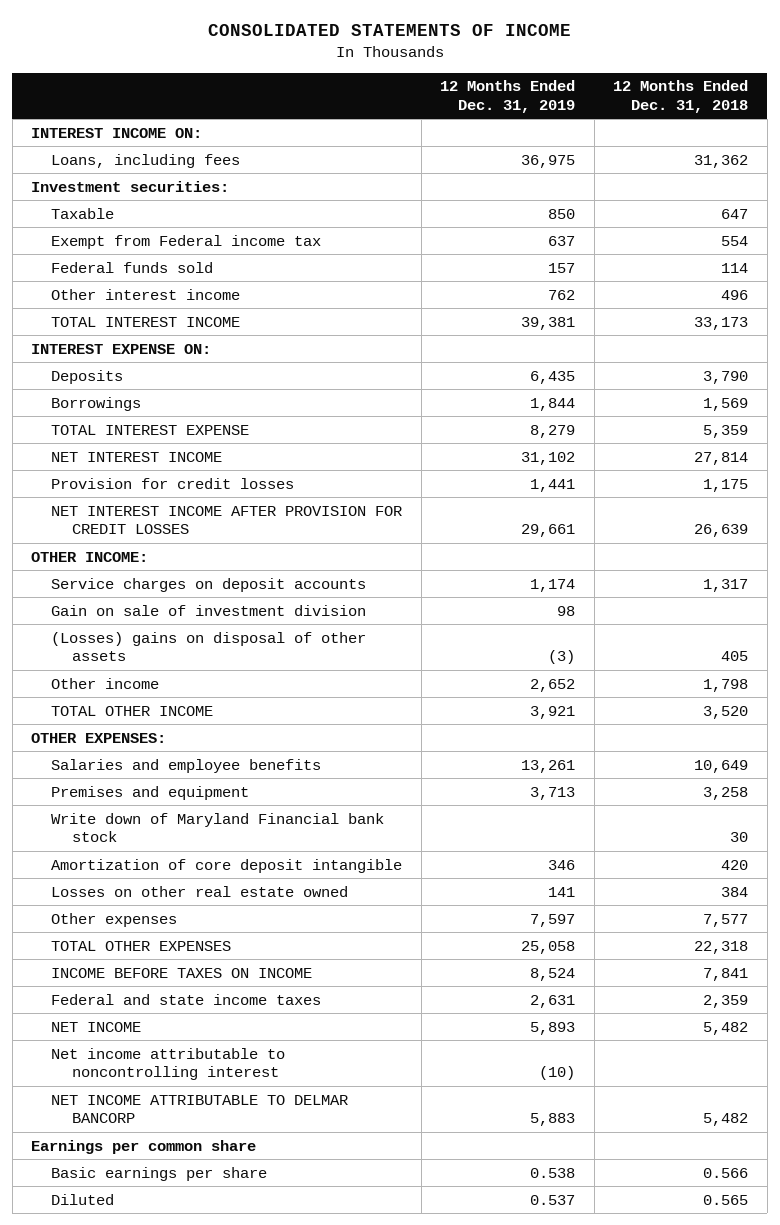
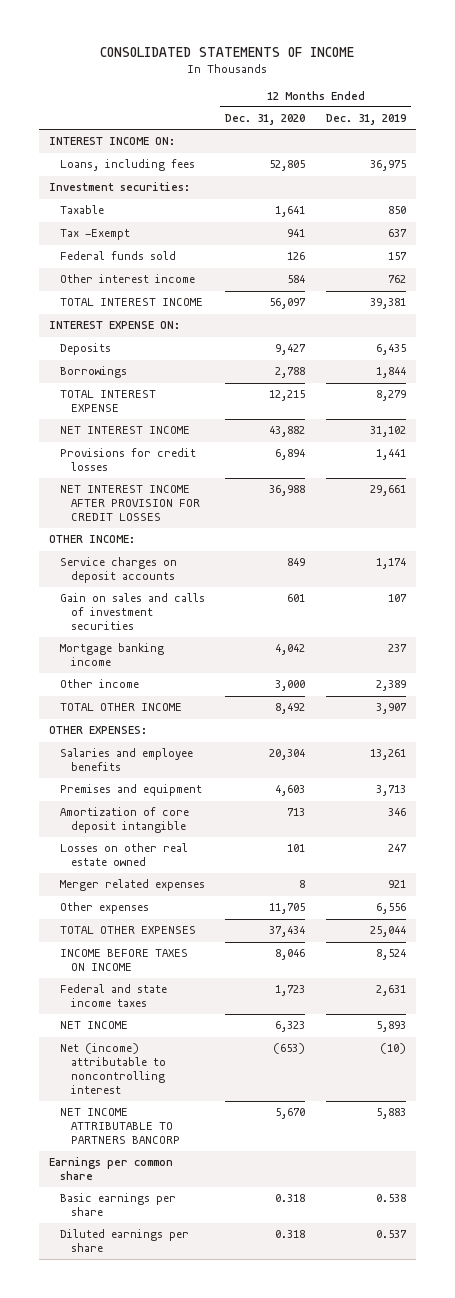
- | 12 Months Ended Dec. 31, 2019 | 12 Months Ended Dec. 31, 2018
+ | 12 Months Ended Dec. 31, 2020 | 12 Months Ended Dec. 31, 2019
- Exempt from Federal income tax | 637 | 554
+ Tax -Exempt | 941 | 637
- Provision for credit losses | 1,441 | 1,175
+ Provisions for credit losses | 6,894 | 1,441
- Gain on sale of investment division | 98 |
- (Losses) gains on disposal of other assets | (3) | 405
- Other income | 2,652 | 1,798
- TOTAL OTHER INCOME | 3,921 | 3,520
+ Gain on sales and calls of investment securities | 601 | 107
+ Mortgage banking income | 4,042 | 237
+ Other income | 3,000 | 2,389
+ TOTAL OTHER INCOME | 8,492 | 3,907
- Write down of Maryland Financial bank stock | | 30
- Losses on other real estate owned | 141 | 384
- Other expenses | 7,597 | 7,577
- TOTAL OTHER EXPENSES | 25,058 | 22,318
+ Losses on other real estate owned | 101 | 247
+ Merger related expenses | 8 | 921
+ Other expenses | 11,705 | 6,556
+ TOTAL OTHER EXPENSES | 37,434 | 25,044
- Net income attributable to noncontrolling interest | (10) |
- NET INCOME ATTRIBUTABLE TO DELMAR BANCORP | 5,883 | 5,482
+ Net (income) attributable to noncontrolling interest | (653) | (10)
+ NET INCOME ATTRIBUTABLE TO PARTNERS BANCORP | 5,670 | 5,883
- Diluted | 0.537 | 0.565
+ Diluted earnings per share | 0.318 | 0.537

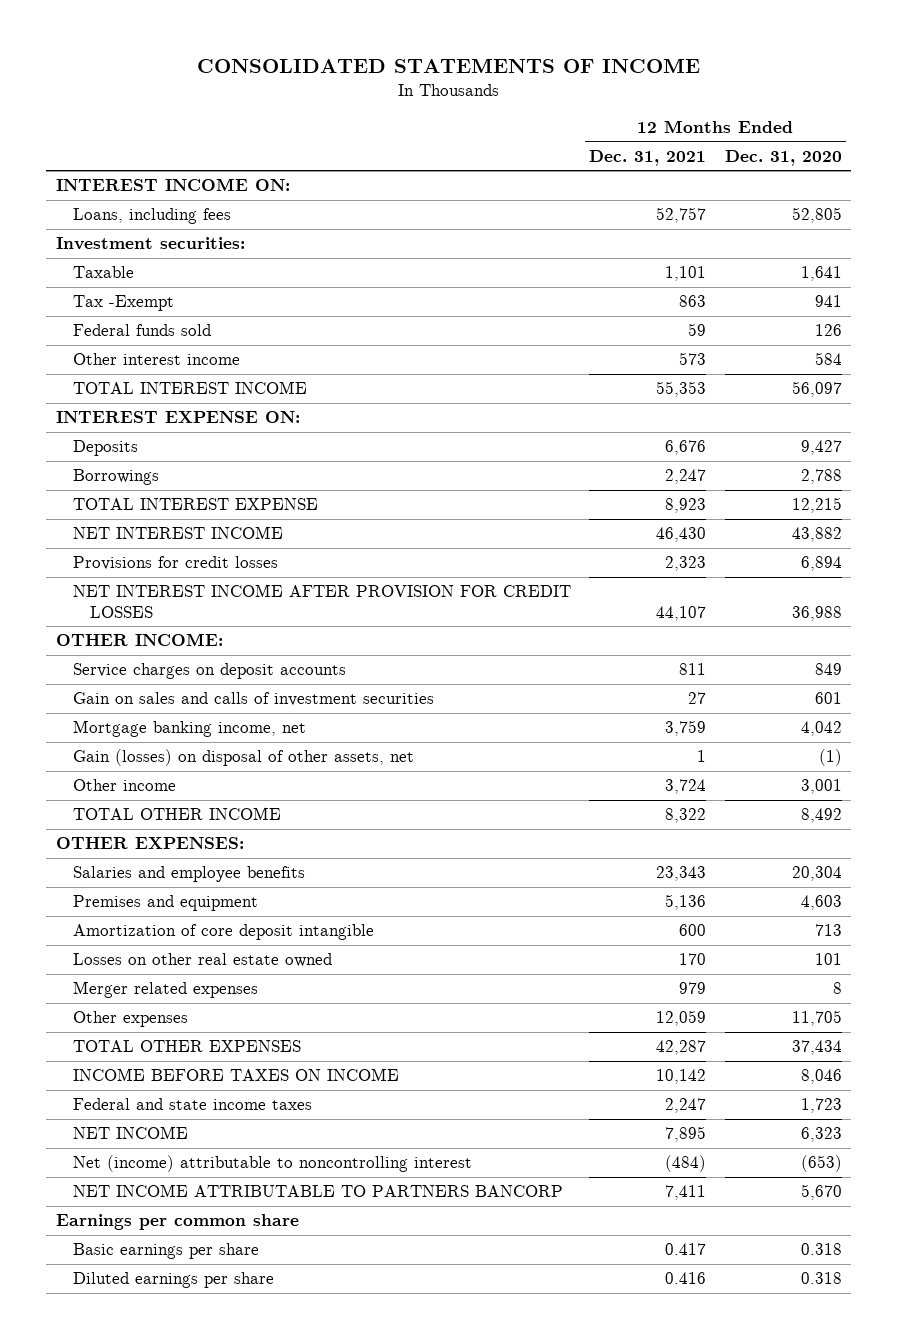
- | 12 Months Ended Dec. 31, 2020 | 12 Months Ended Dec. 31, 2019
+ | 12 Months Ended Dec. 31, 2021 | 12 Months Ended Dec. 31, 2020
- Mortgage banking income | 4,042 | 237
- Other income | 3,000 | 2,389
+ Mortgage banking income, net | 3,759 | 4,042
+ Gain (losses) on disposal of other assets, net | 1 | (1)
+ Other income | 3,724 | 3,001

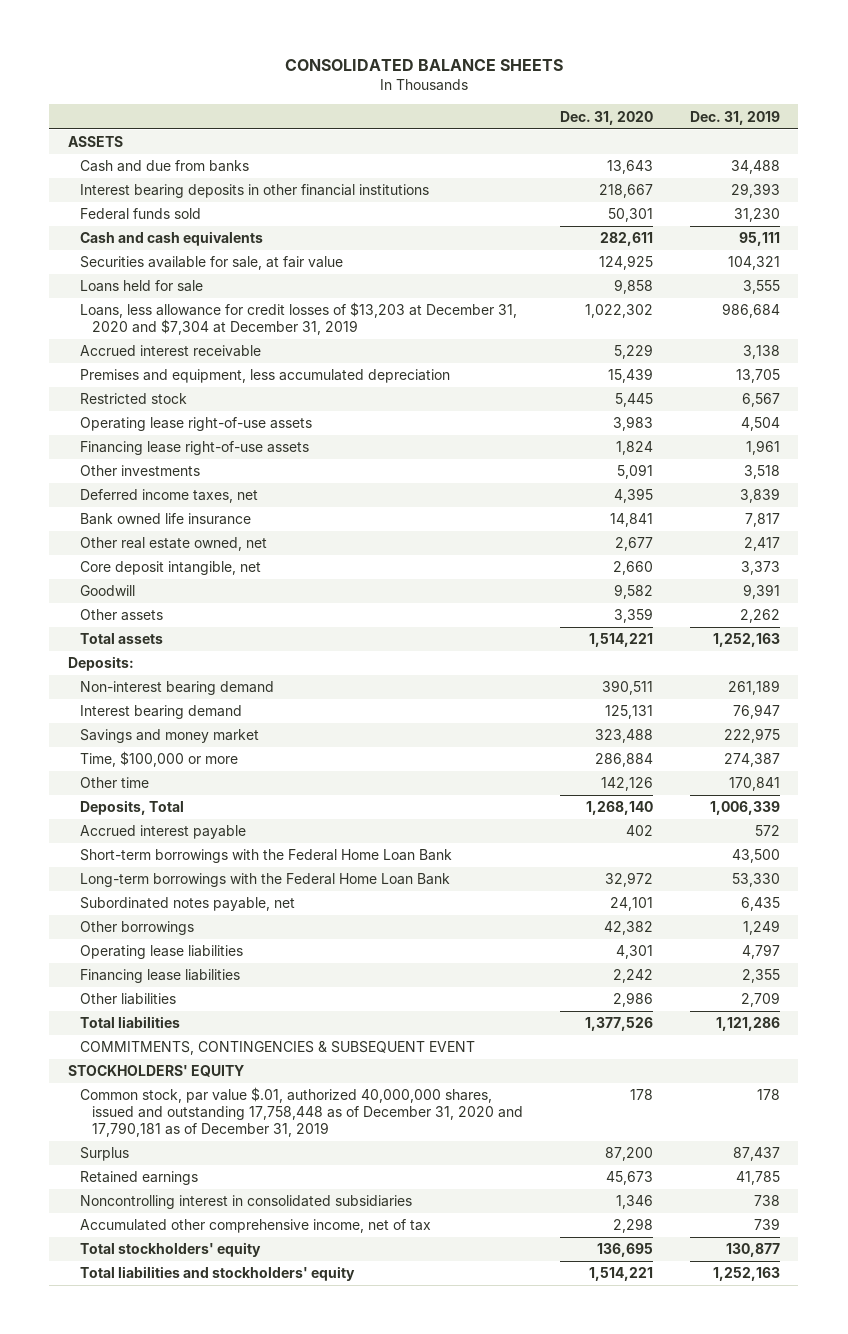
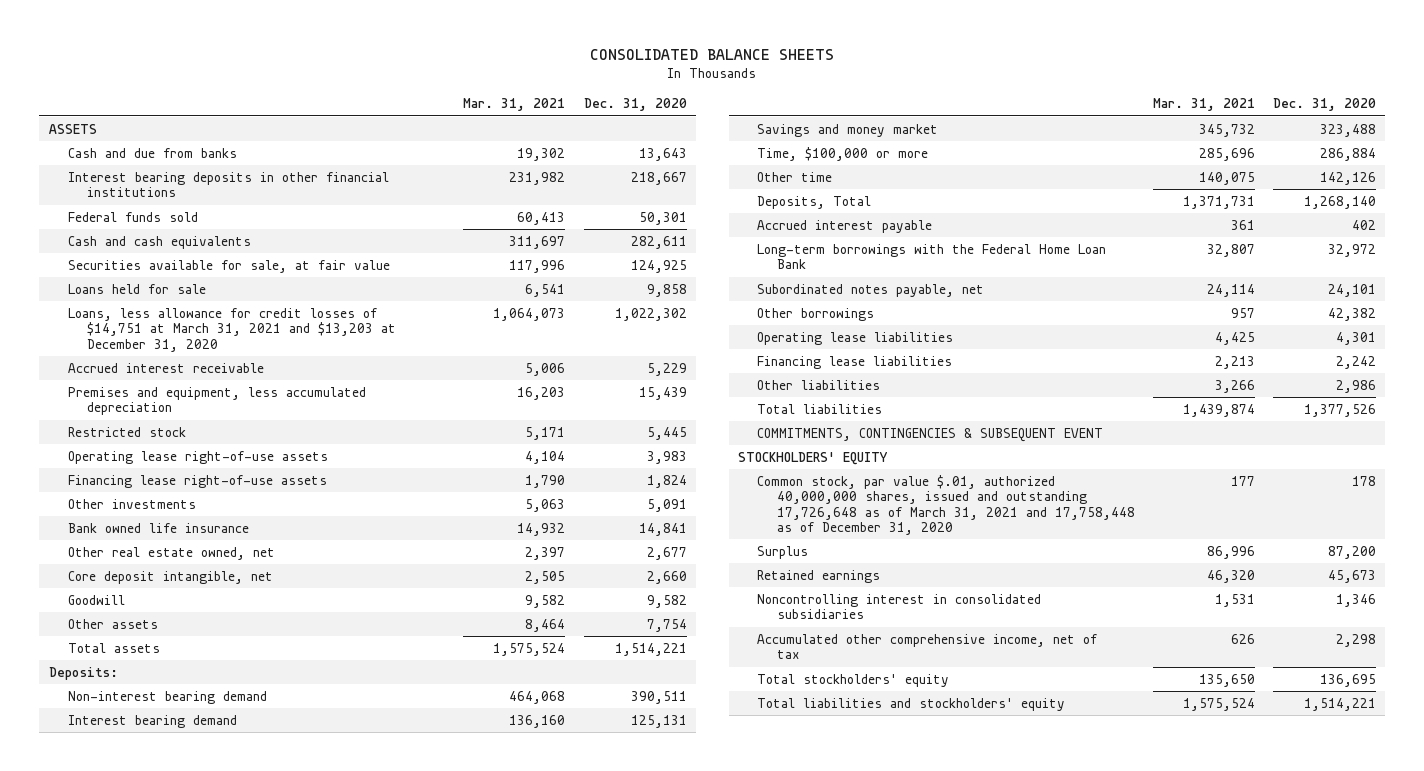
- | Dec. 31, 2020 | Dec. 31, 2019
+ | Mar. 31, 2021 | Dec. 31, 2020
- Loans, less allowance for credit losses of $13,203 at December 31, 2020 and $7,304 at December 31, 2019 | 1,022,302 | 986,684
+ Loans, less allowance for credit losses of $14,751 at March 31, 2021 and $13,203 at December 31, 2020 | 1,064,073 | 1,022,302
- Deferred income taxes, net | 4,395 | 3,839
- Other assets | 3,359 | 2,262
+ Other assets | 8,464 | 7,754
- Short-term borrowings with the Federal Home Loan Bank | | 43,500
- Common stock, par value $.01, authorized 40,000,000 shares, issued and outstanding 17,758,448 as of December 31, 2020 and 17,790,181 as of December 31, 2019 | 178 | 178
+ Common stock, par value $.01, authorized 40,000,000 shares, issued and outstanding 17,726,648 as of March 31, 2021 and 17,758,448 as of December 31, 2020 | 177 | 178

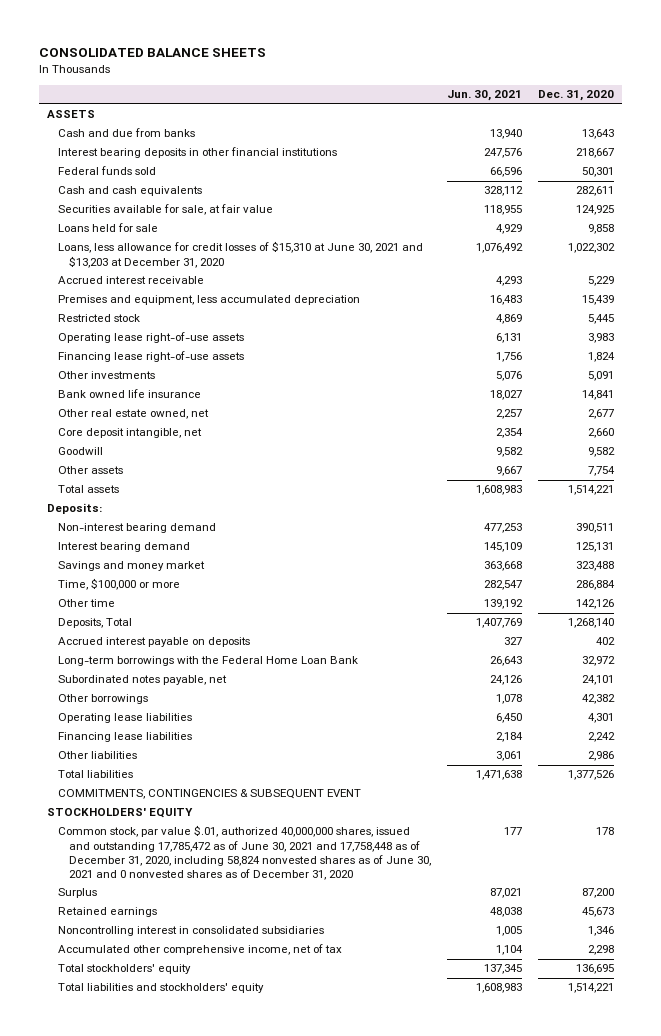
- | Mar. 31, 2021 | Dec. 31, 2020
+ | Jun. 30, 2021 | Dec. 31, 2020
- Loans, less allowance for credit losses of $14,751 at March 31, 2021 and $13,203 at December 31, 2020 | 1,064,073 | 1,022,302
+ Loans, less allowance for credit losses of $15,310 at June 30, 2021 and $13,203 at December 31, 2020 | 1,076,492 | 1,022,302
- Accrued interest payable | 361 | 402
+ Accrued interest payable on deposits | 327 | 402
- Common stock, par value $.01, authorized 40,000,000 shares, issued and outstanding 17,726,648 as of March 31, 2021 and 17,758,448 as of December 31, 2020 | 177 | 178
+ Common stock, par value $.01, authorized 40,000,000 shares, issued and outstanding 17,785,472 as of June 30, 2021 and 17,758,448 as of December 31, 2020, including 58,824 nonvested shares as of June 30, 2021 and 0 nonvested shares as of December 31, 2020 | 177 | 178

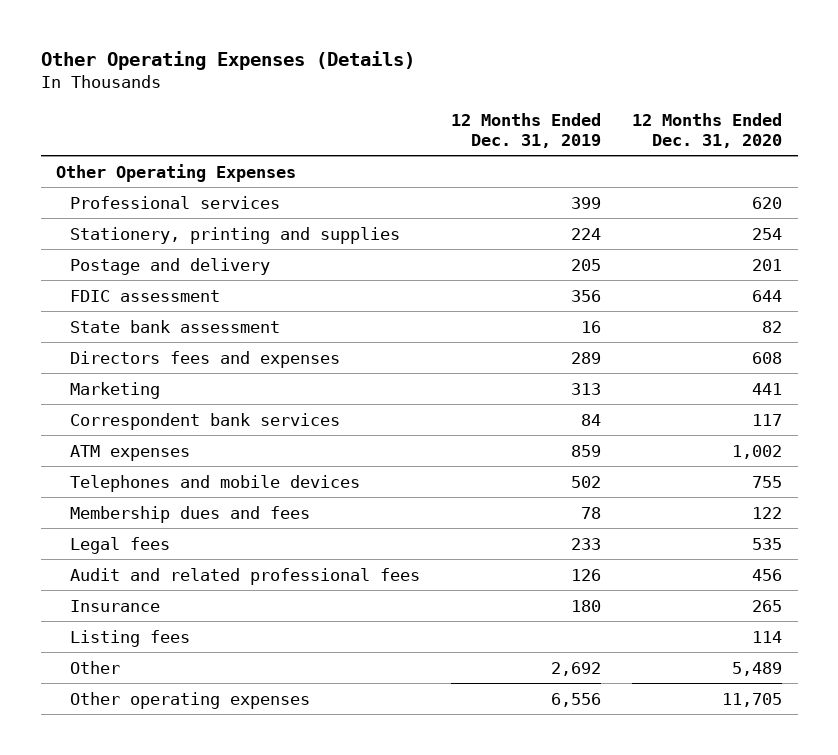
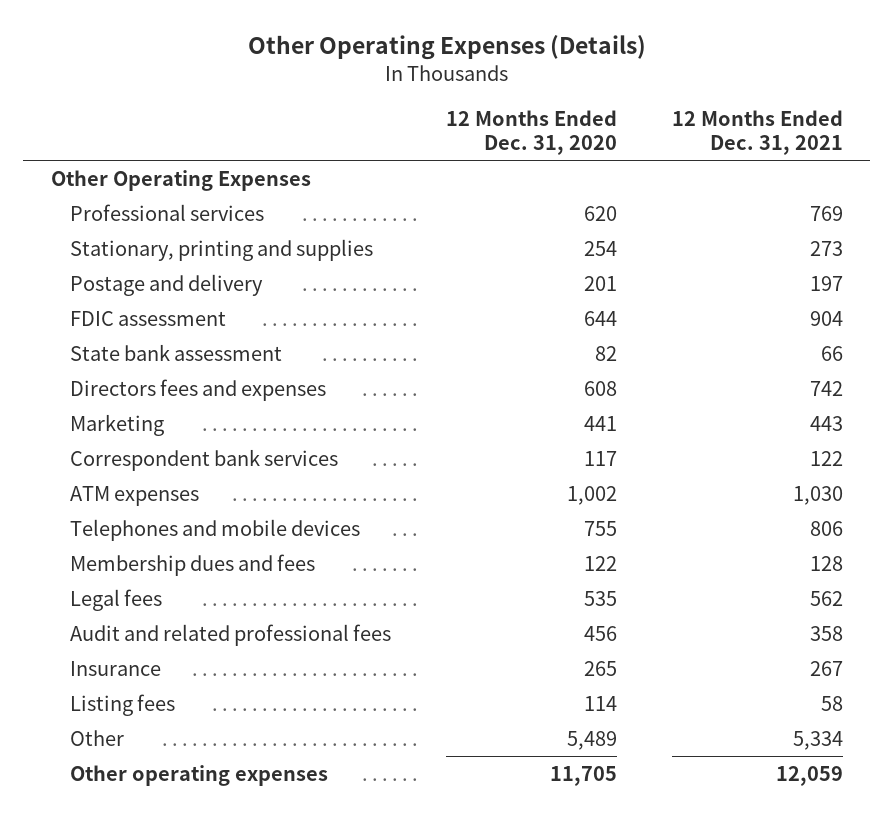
- | 12 Months Ended Dec. 31, 2019 | 12 Months Ended Dec. 31, 2020
+ | 12 Months Ended Dec. 31, 2020 | 12 Months Ended Dec. 31, 2021
- Stationery, printing and supplies | 224 | 254
+ Stationary, printing and supplies | 254 | 273

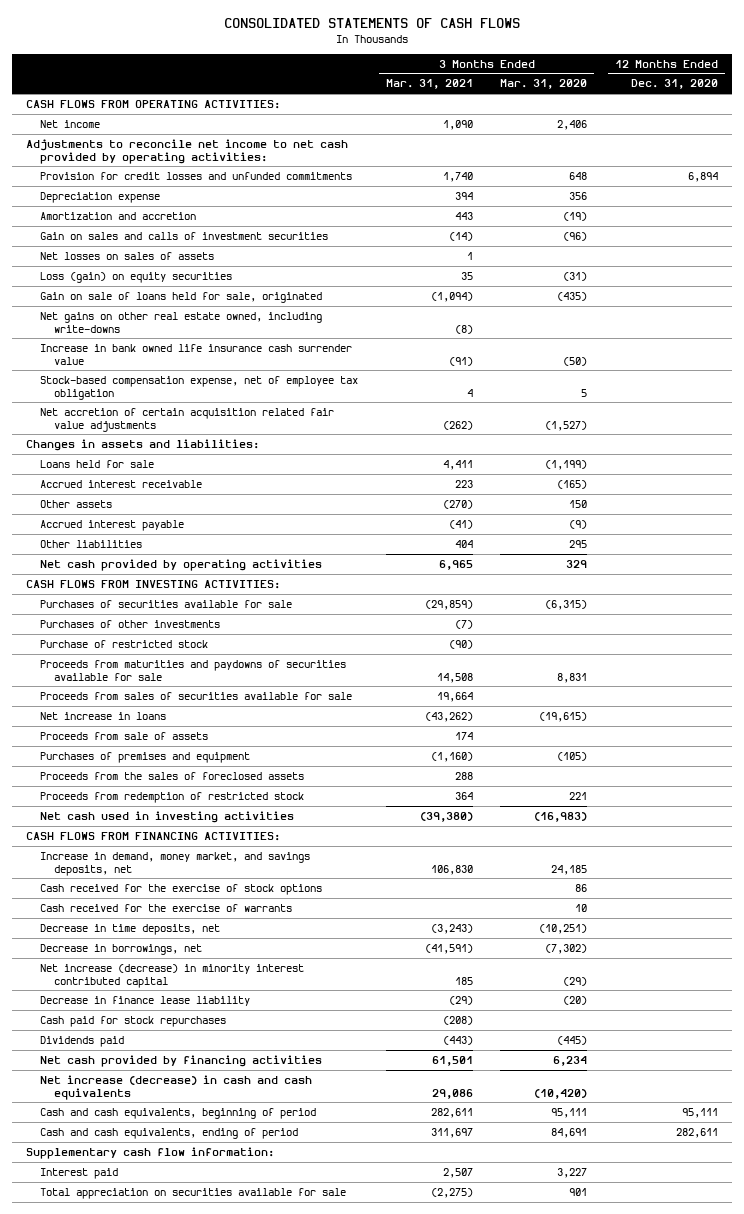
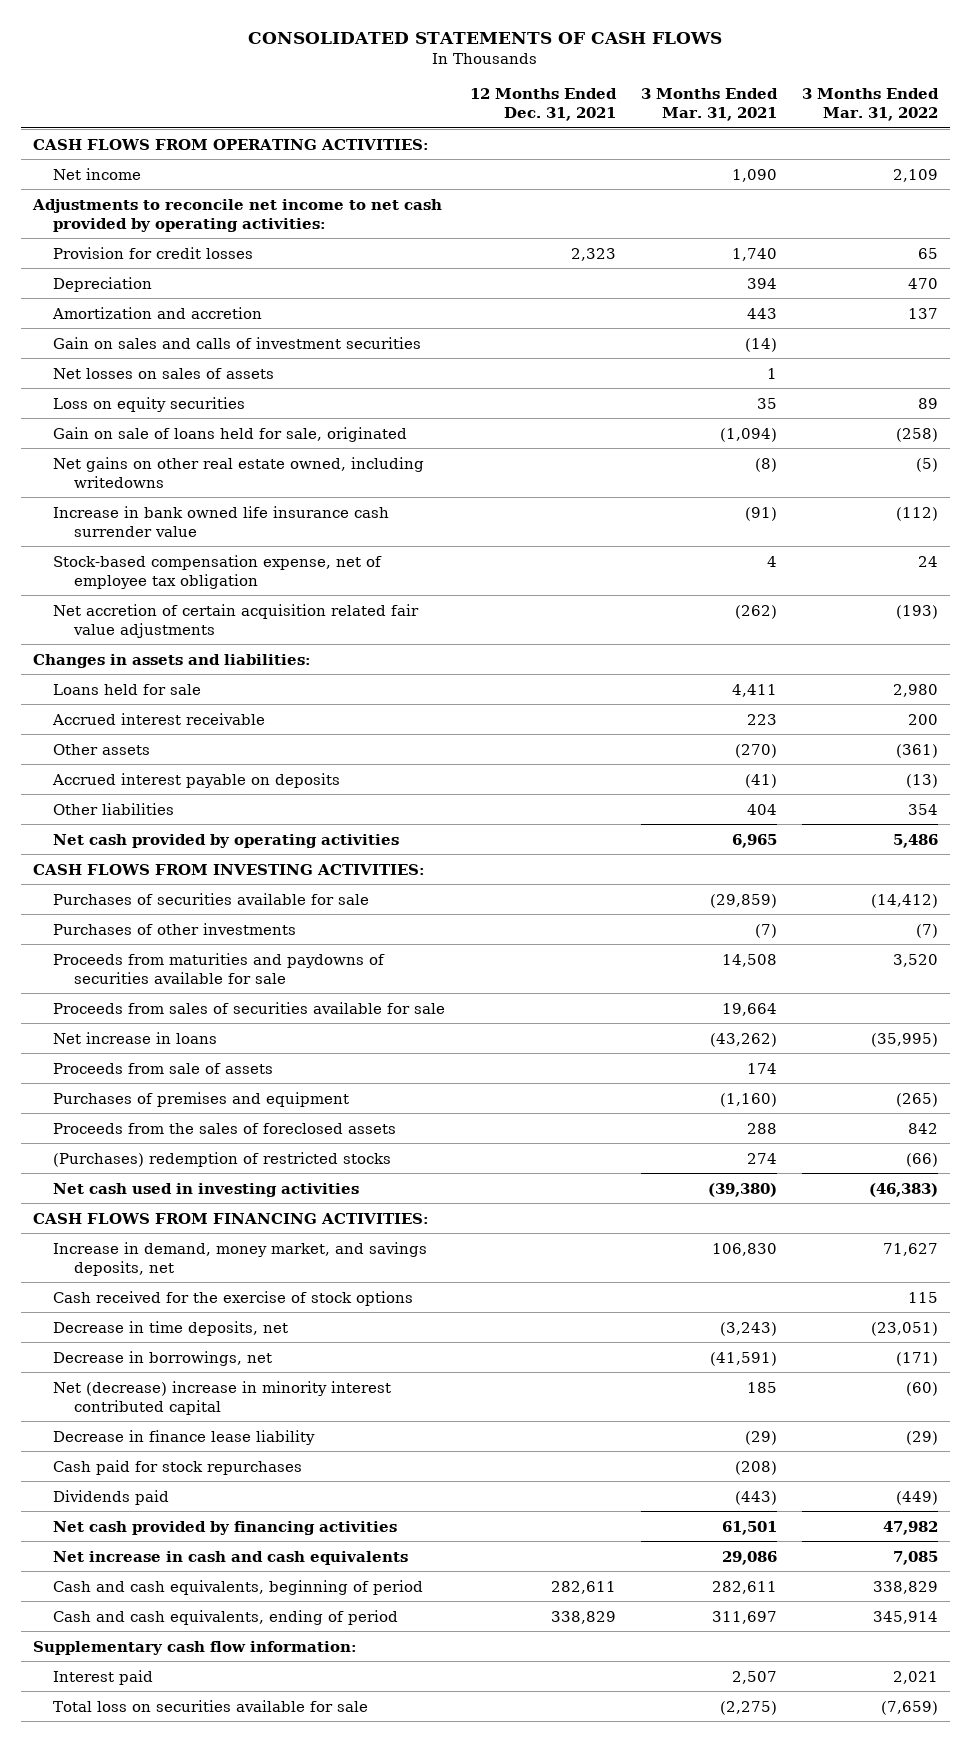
- | 3 Months Ended Mar. 31, 2021 | 3 Months Ended Mar. 31, 2020 | 12 Months Ended Dec. 31, 2020
+ | 12 Months Ended Dec. 31, 2021 | 3 Months Ended Mar. 31, 2021 | 3 Months Ended Mar. 31, 2022
- Provision for credit losses and unfunded commitments | 1,740 | 648 | 6,894
- Depreciation expense | 394 | 356 |
+ Provision for credit losses | 2,323 | 1,740 | 65
+ Depreciation | | 394 | 470
- Loss (gain) on equity securities | 35 | (31) |
+ Loss on equity securities | | 35 | 89
- Net gains on other real estate owned, including write-downs | (8) | |
+ Net gains on other real estate owned, including writedowns | | (8) | (5)
- Accrued interest payable | (41) | (9) |
+ Accrued interest payable on deposits | | (41) | (13)
- Purchase of restricted stock | (90) | |
- Proceeds from redemption of restricted stock | 364 | 221 |
+ (Purchases) redemption of restricted stocks | | 274 | (66)
- Cash received for the exercise of warrants | | 10 |
- Net increase (decrease) in minority interest contributed capital | 185 | (29) |
+ Net (decrease) increase in minority interest contributed capital | | 185 | (60)
- Net increase (decrease) in cash and cash equivalents | 29,086 | (10,420) |
+ Net increase in cash and cash equivalents | | 29,086 | 7,085
- Total appreciation on securities available for sale | (2,275) | 901 |
+ Total loss on securities available for sale | | (2,275) | (7,659)

